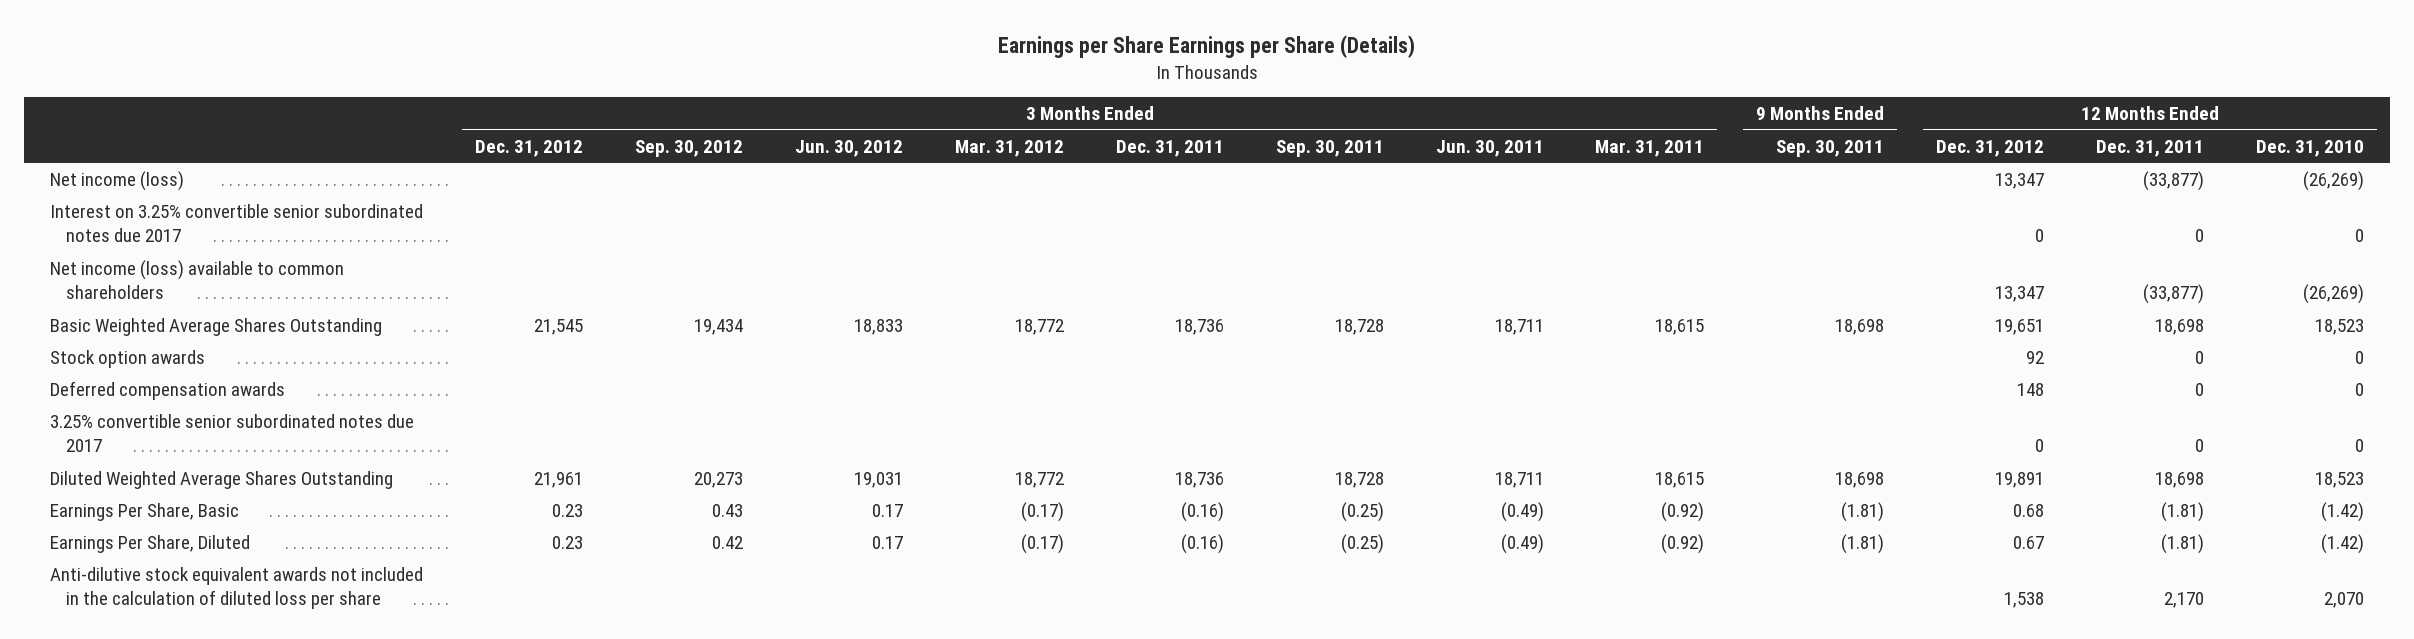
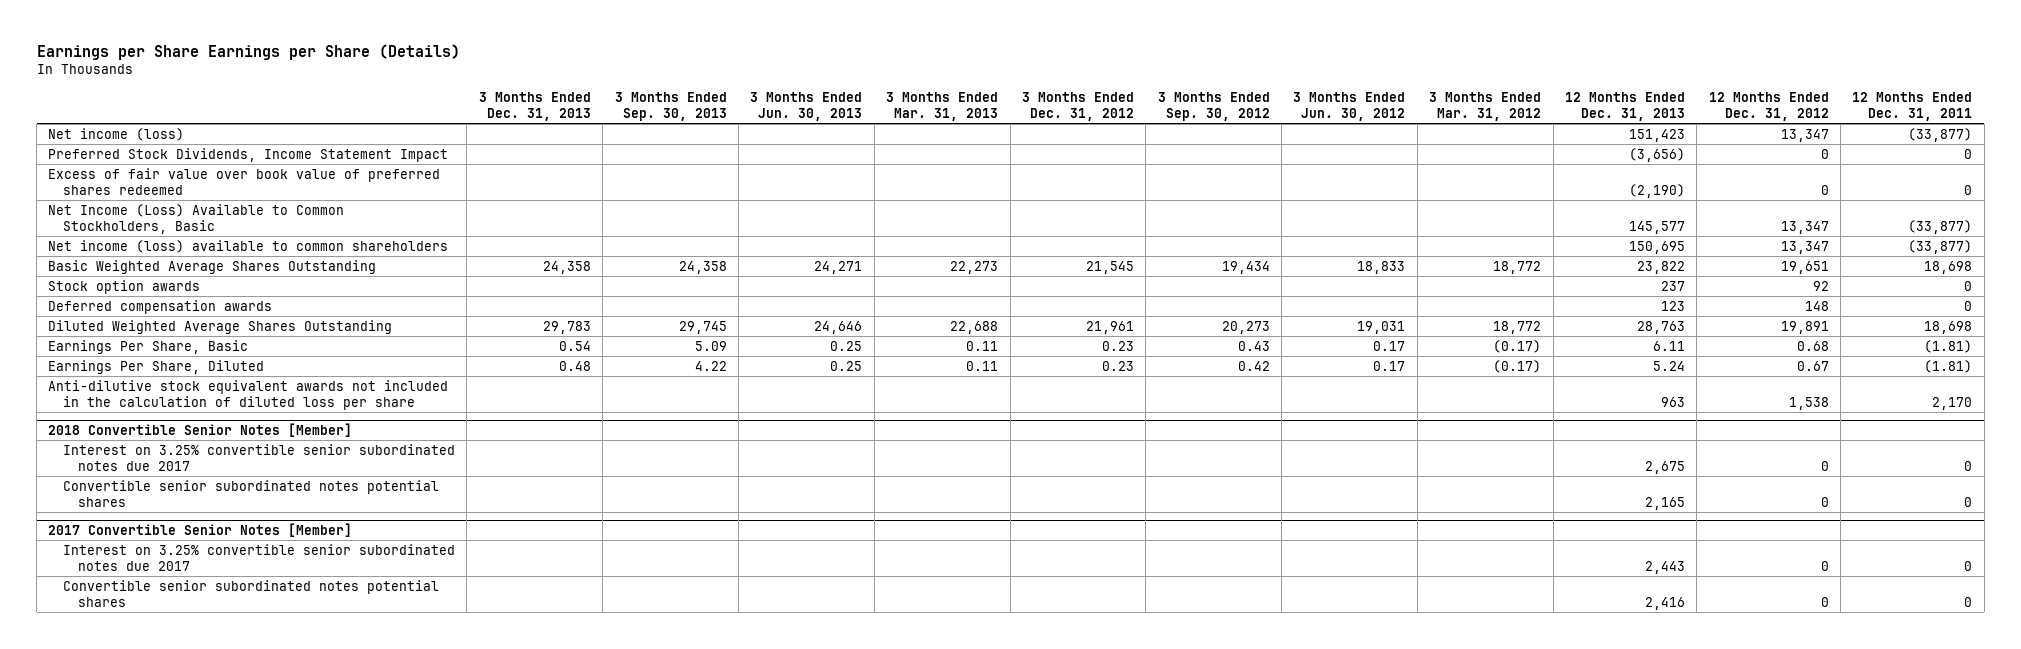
- | 3 Months Ended Dec. 31, 2012 | 3 Months Ended Sep. 30, 2012 | 3 Months Ended Jun. 30, 2012 | 3 Months Ended Mar. 31, 2012 | 3 Months Ended Dec. 31, 2011 | 3 Months Ended Sep. 30, 2011 | 3 Months Ended Jun. 30, 2011 | 3 Months Ended Mar. 31, 2011 | 9 Months Ended Sep. 30, 2011 | 12 Months Ended Dec. 31, 2012 | 12 Months Ended Dec. 31, 2011 | 12 Months Ended Dec. 31, 2010
+ | 3 Months Ended Dec. 31, 2013 | 3 Months Ended Sep. 30, 2013 | 3 Months Ended Jun. 30, 2013 | 3 Months Ended Mar. 31, 2013 | 3 Months Ended Dec. 31, 2012 | 3 Months Ended Sep. 30, 2012 | 3 Months Ended Jun. 30, 2012 | 3 Months Ended Mar. 31, 2012 | 12 Months Ended Dec. 31, 2013 | 12 Months Ended Dec. 31, 2012 | 12 Months Ended Dec. 31, 2011
- Interest on 3.25% convertible senior subordinated notes due 2017 | | | | | | | | | | 0 | 0 | 0
+ Preferred Stock Dividends, Income Statement Impact | | | | | | | | | (3,656) | 0 | 0
+ Excess of fair value over book value of preferred shares redeemed | | | | | | | | | (2,190) | 0 | 0
+ Net Income (Loss) Available to Common Stockholders, Basic | | | | | | | | | 145,577 | 13,347 | (33,877)
- 3.25% convertible senior subordinated notes due 2017 | | | | | | | | | | 0 | 0 | 0
+ 2018 Convertible Senior Notes [Member]
+ Interest on 3.25% convertible senior subordinated notes due 2017 | | | | | | | | | 2,675 | 0 | 0
+ Convertible senior subordinated notes potential shares | | | | | | | | | 2,165 | 0 | 0
+ 2017 Convertible Senior Notes [Member]
+ Interest on 3.25% convertible senior subordinated notes due 2017 | | | | | | | | | 2,443 | 0 | 0
+ Convertible senior subordinated notes potential shares | | | | | | | | | 2,416 | 0 | 0

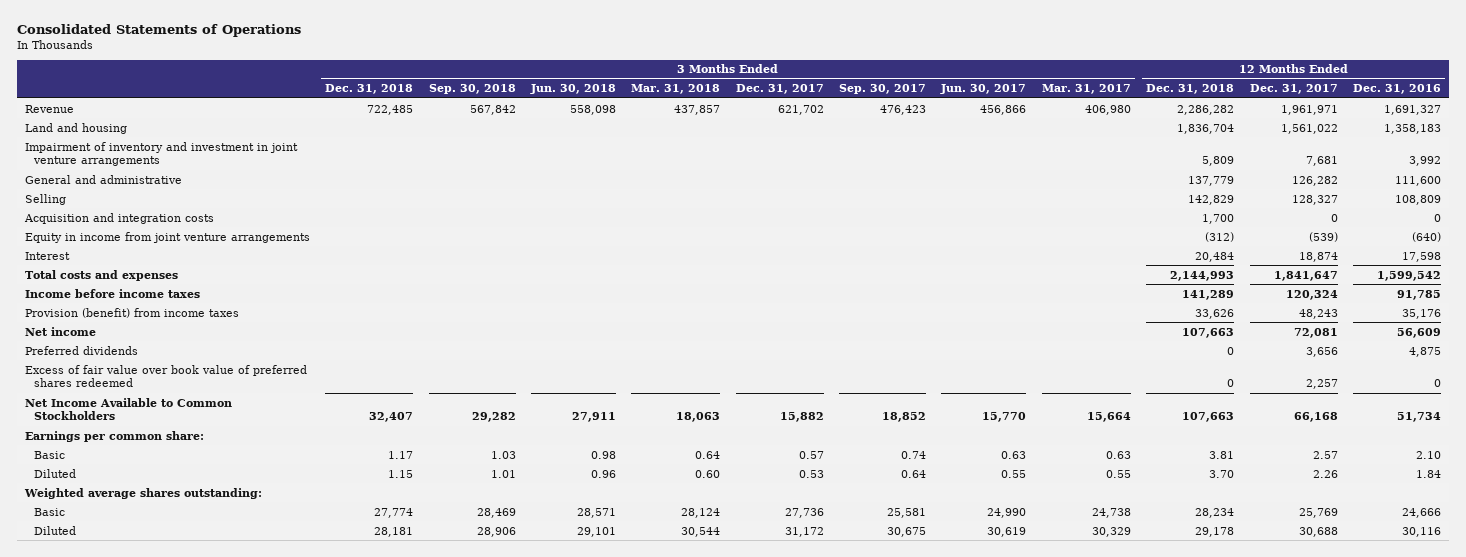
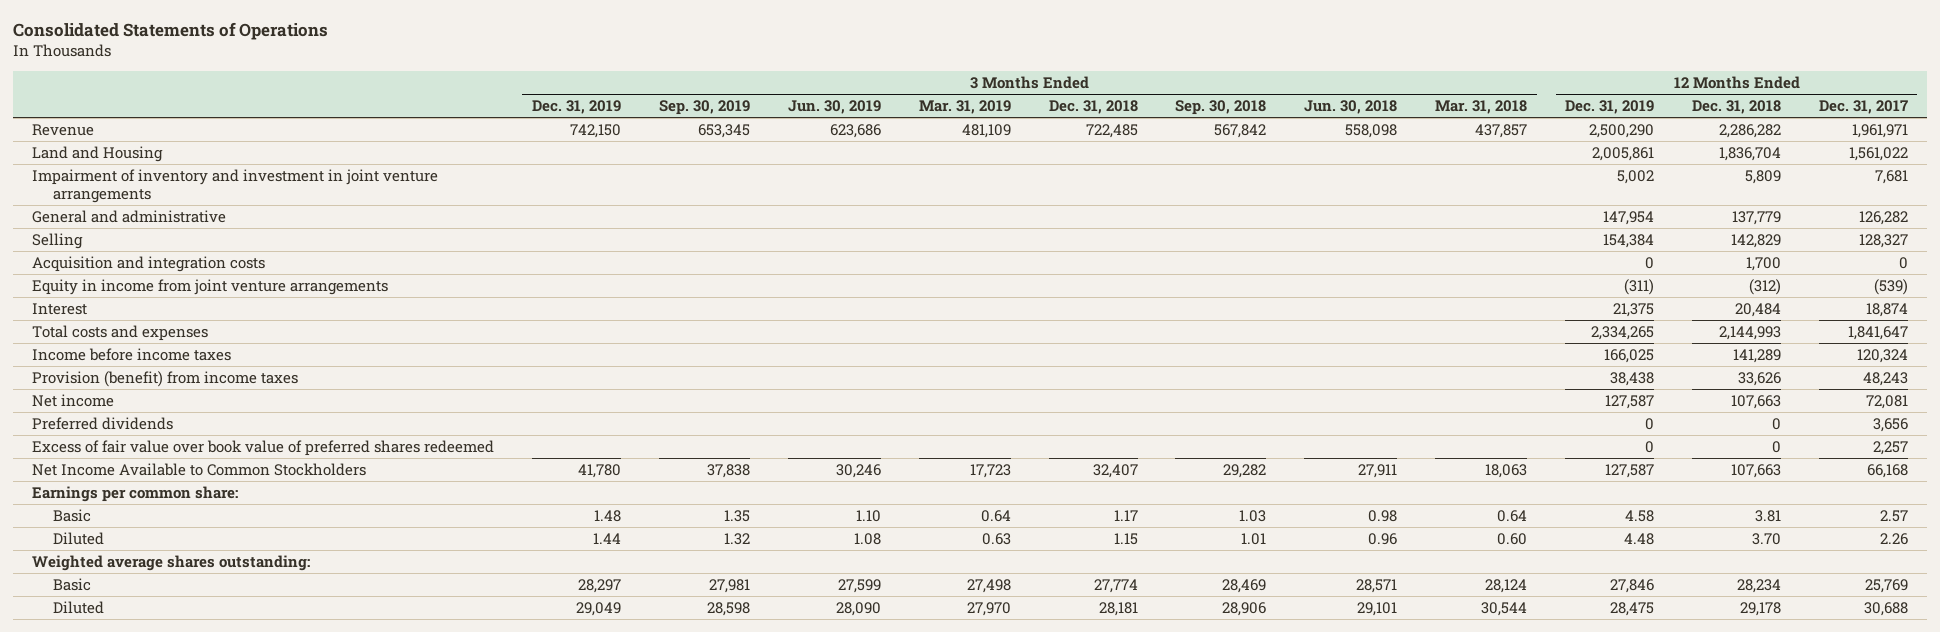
- | 3 Months Ended Dec. 31, 2018 | 3 Months Ended Sep. 30, 2018 | 3 Months Ended Jun. 30, 2018 | 3 Months Ended Mar. 31, 2018 | 3 Months Ended Dec. 31, 2017 | 3 Months Ended Sep. 30, 2017 | 3 Months Ended Jun. 30, 2017 | 3 Months Ended Mar. 31, 2017 | 12 Months Ended Dec. 31, 2018 | 12 Months Ended Dec. 31, 2017 | 12 Months Ended Dec. 31, 2016
+ | 3 Months Ended Dec. 31, 2019 | 3 Months Ended Sep. 30, 2019 | 3 Months Ended Jun. 30, 2019 | 3 Months Ended Mar. 31, 2019 | 3 Months Ended Dec. 31, 2018 | 3 Months Ended Sep. 30, 2018 | 3 Months Ended Jun. 30, 2018 | 3 Months Ended Mar. 31, 2018 | 12 Months Ended Dec. 31, 2019 | 12 Months Ended Dec. 31, 2018 | 12 Months Ended Dec. 31, 2017
- Land and housing | | | | | | | | | 1,836,704 | 1,561,022 | 1,358,183
+ Land and Housing | | | | | | | | | 2,005,861 | 1,836,704 | 1,561,022

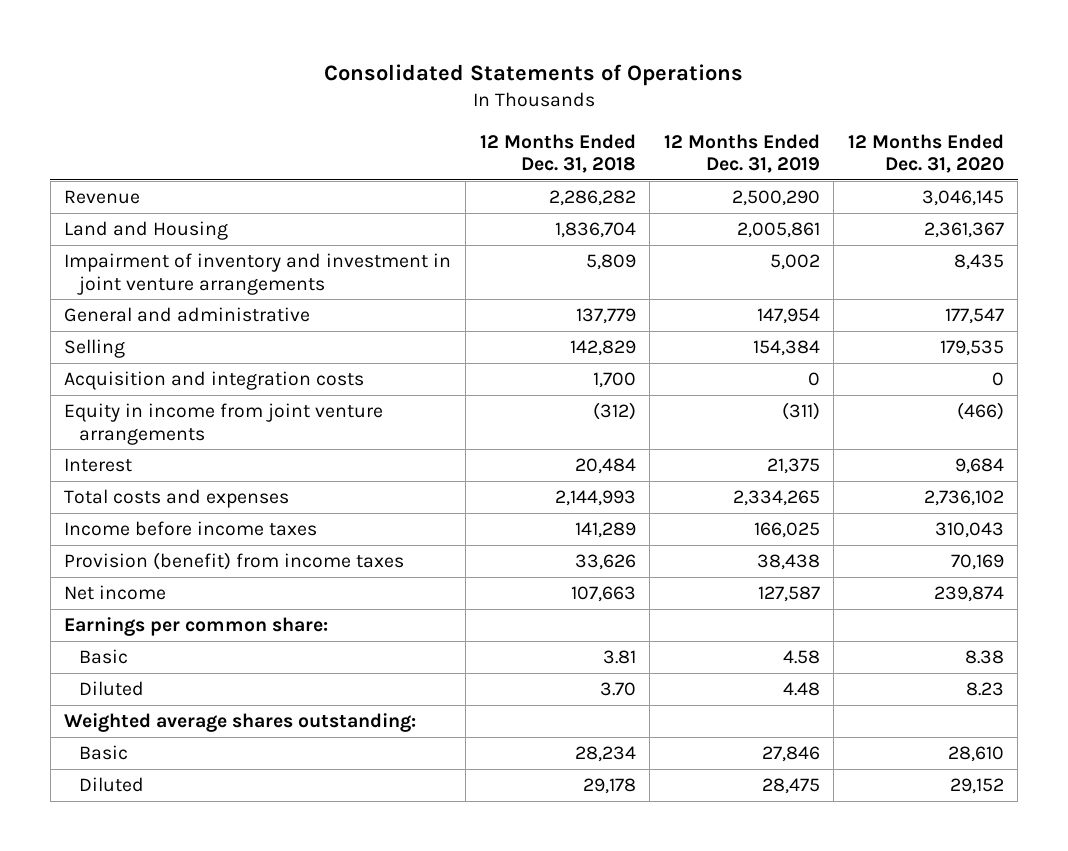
- | 3 Months Ended Dec. 31, 2019 | 3 Months Ended Sep. 30, 2019 | 3 Months Ended Jun. 30, 2019 | 3 Months Ended Mar. 31, 2019 | 3 Months Ended Dec. 31, 2018 | 3 Months Ended Sep. 30, 2018 | 3 Months Ended Jun. 30, 2018 | 3 Months Ended Mar. 31, 2018 | 12 Months Ended Dec. 31, 2019 | 12 Months Ended Dec. 31, 2018 | 12 Months Ended Dec. 31, 2017
+ | 12 Months Ended Dec. 31, 2018 | 12 Months Ended Dec. 31, 2019 | 12 Months Ended Dec. 31, 2020
- Preferred dividends | | | | | | | | | 0 | 0 | 3,656
- Excess of fair value over book value of preferred shares redeemed | | | | | | | | | 0 | 0 | 2,257
- Net Income Available to Common Stockholders | 41,780 | 37,838 | 30,246 | 17,723 | 32,407 | 29,282 | 27,911 | 18,063 | 127,587 | 107,663 | 66,168

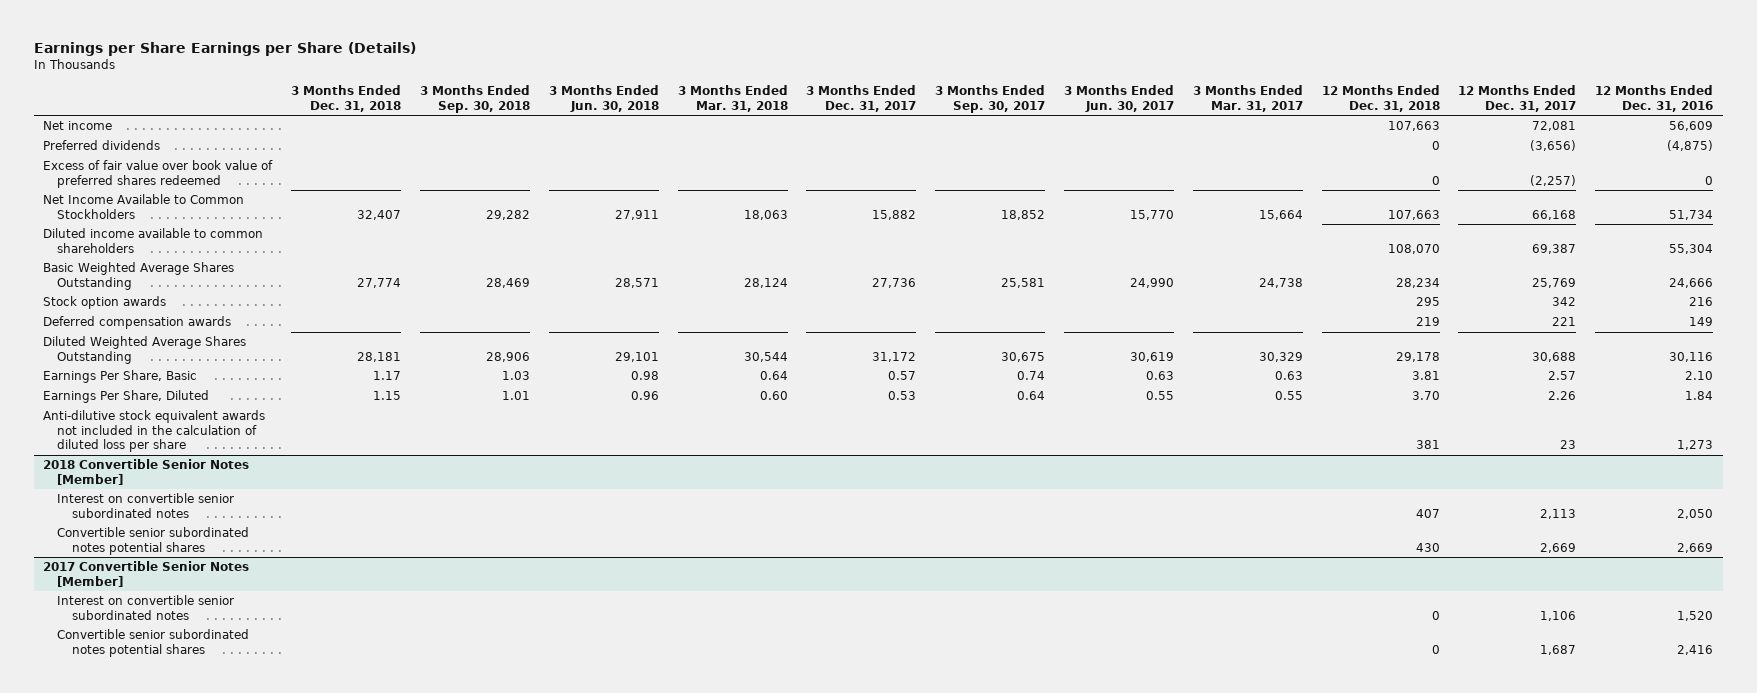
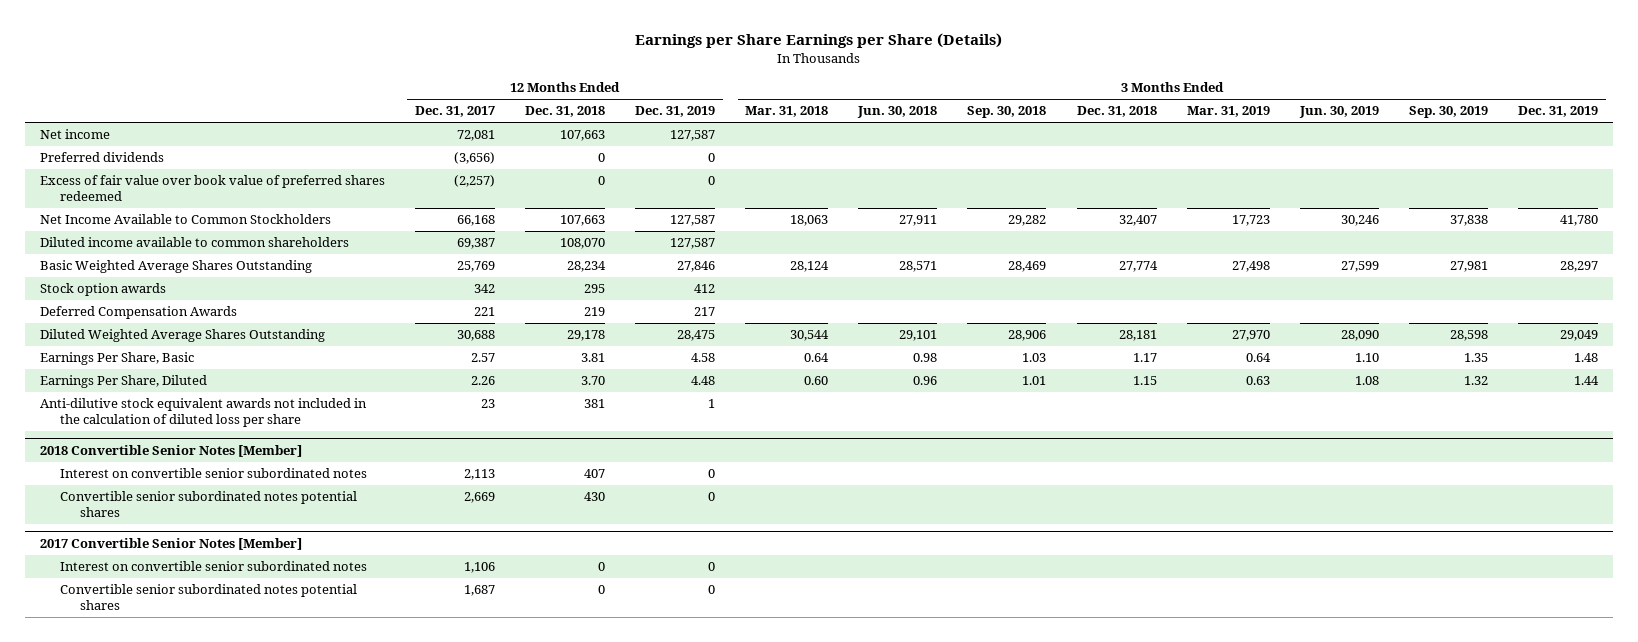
- | 3 Months Ended Dec. 31, 2018 | 3 Months Ended Sep. 30, 2018 | 3 Months Ended Jun. 30, 2018 | 3 Months Ended Mar. 31, 2018 | 3 Months Ended Dec. 31, 2017 | 3 Months Ended Sep. 30, 2017 | 3 Months Ended Jun. 30, 2017 | 3 Months Ended Mar. 31, 2017 | 12 Months Ended Dec. 31, 2018 | 12 Months Ended Dec. 31, 2017 | 12 Months Ended Dec. 31, 2016
+ | 12 Months Ended Dec. 31, 2017 | 12 Months Ended Dec. 31, 2018 | 12 Months Ended Dec. 31, 2019 | 3 Months Ended Mar. 31, 2018 | 3 Months Ended Jun. 30, 2018 | 3 Months Ended Sep. 30, 2018 | 3 Months Ended Dec. 31, 2018 | 3 Months Ended Mar. 31, 2019 | 3 Months Ended Jun. 30, 2019 | 3 Months Ended Sep. 30, 2019 | 3 Months Ended Dec. 31, 2019
- Deferred compensation awards | | | | | | | | | 219 | 221 | 149
+ Deferred Compensation Awards | 221 | 219 | 217 | | | | | | | |

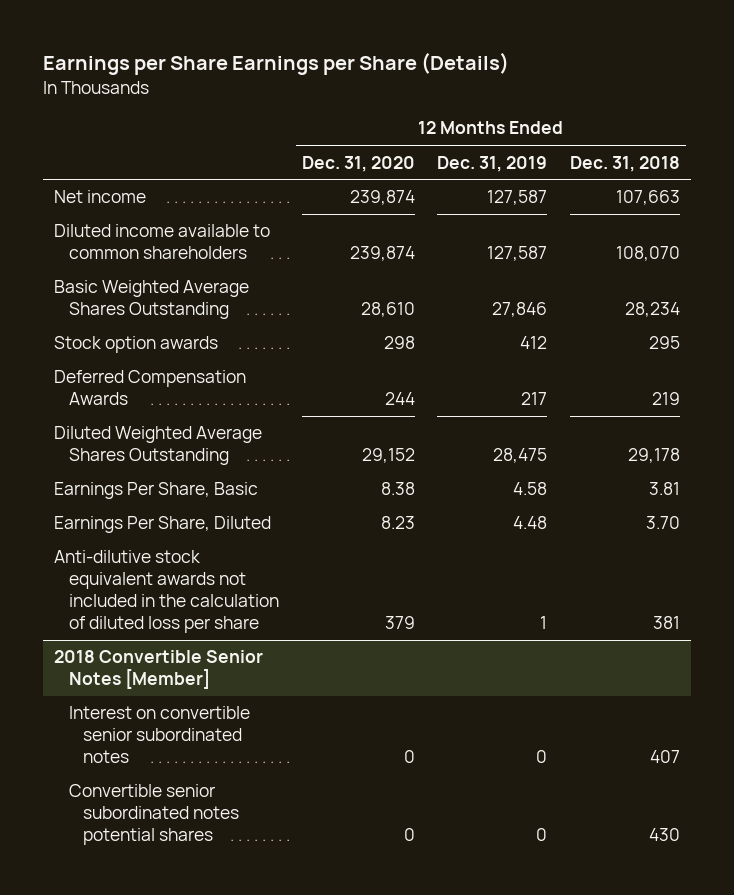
- | 12 Months Ended Dec. 31, 2017 | 12 Months Ended Dec. 31, 2018 | 12 Months Ended Dec. 31, 2019 | 3 Months Ended Mar. 31, 2018 | 3 Months Ended Jun. 30, 2018 | 3 Months Ended Sep. 30, 2018 | 3 Months Ended Dec. 31, 2018 | 3 Months Ended Mar. 31, 2019 | 3 Months Ended Jun. 30, 2019 | 3 Months Ended Sep. 30, 2019 | 3 Months Ended Dec. 31, 2019
+ | 12 Months Ended Dec. 31, 2020 | 12 Months Ended Dec. 31, 2019 | 12 Months Ended Dec. 31, 2018
- Preferred dividends | (3,656) | 0 | 0 | | | | | | | |
- Excess of fair value over book value of preferred shares redeemed | (2,257) | 0 | 0 | | | | | | | |
- Net Income Available to Common Stockholders | 66,168 | 107,663 | 127,587 | 18,063 | 27,911 | 29,282 | 32,407 | 17,723 | 30,246 | 37,838 | 41,780
- 2017 Convertible Senior Notes [Member]
- Interest on convertible senior subordinated notes | 1,106 | 0 | 0 | | | | | | | |
- Convertible senior subordinated notes potential shares | 1,687 | 0 | 0 | | | | | | | |

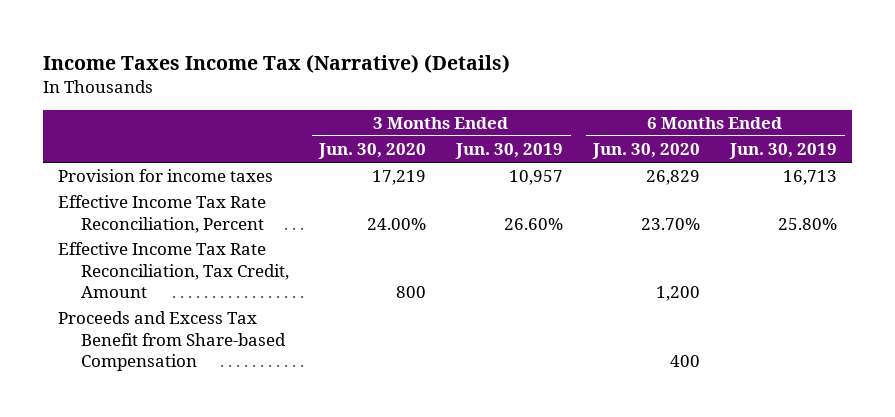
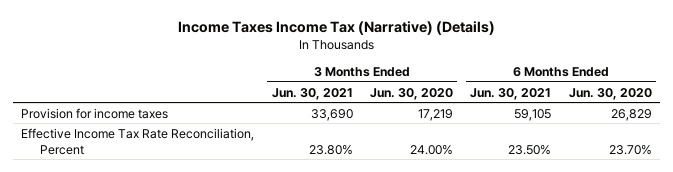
- | 3 Months Ended Jun. 30, 2020 | 3 Months Ended Jun. 30, 2019 | 6 Months Ended Jun. 30, 2020 | 6 Months Ended Jun. 30, 2019
+ | 3 Months Ended Jun. 30, 2021 | 3 Months Ended Jun. 30, 2020 | 6 Months Ended Jun. 30, 2021 | 6 Months Ended Jun. 30, 2020
- Effective Income Tax Rate Reconciliation, Tax Credit, Amount | 800 | | 1,200 |
- Proceeds and Excess Tax Benefit from Share-based Compensation | | | 400 |

